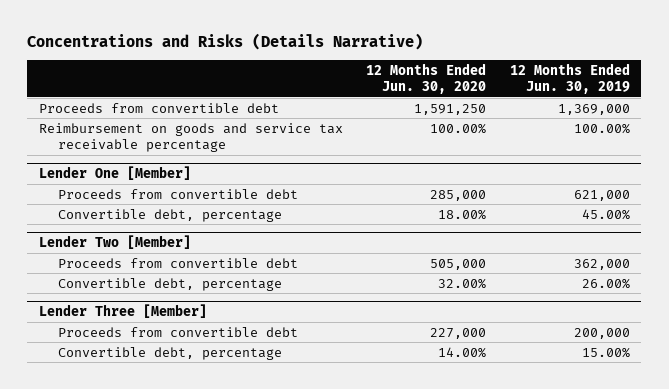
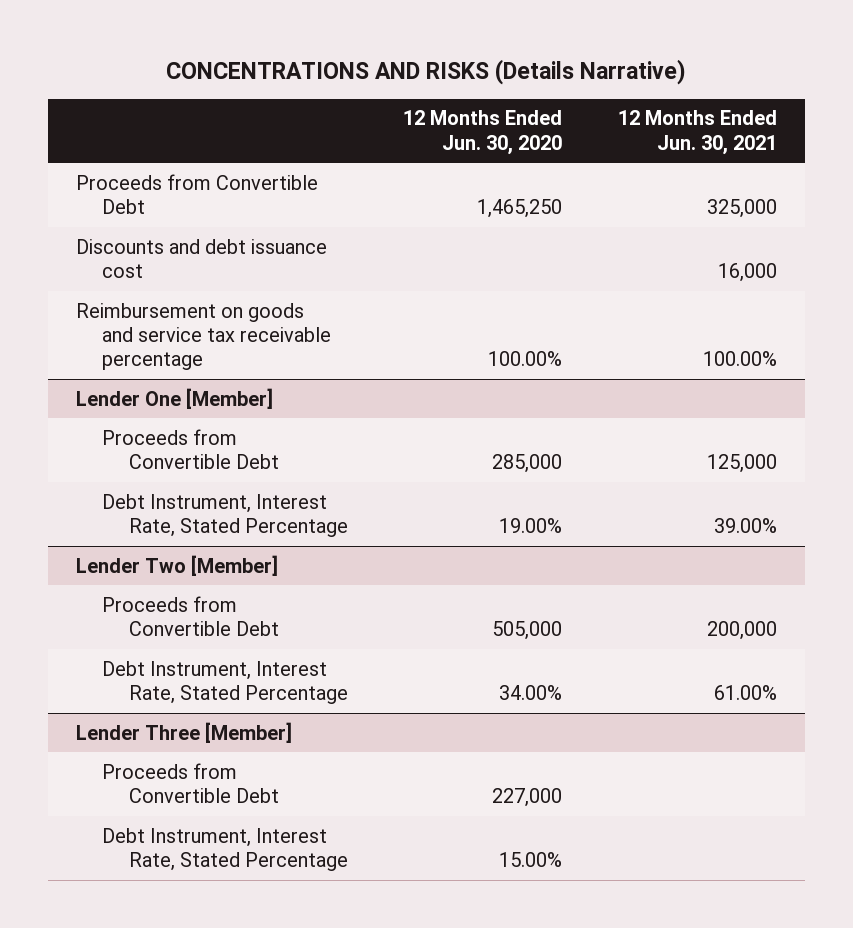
- Concentrations and Risks (Details Narrative)
+ CONCENTRATIONS AND RISKS (Details Narrative)
- | 12 Months Ended Jun. 30, 2020 | 12 Months Ended Jun. 30, 2019
+ | 12 Months Ended Jun. 30, 2020 | 12 Months Ended Jun. 30, 2021
- Proceeds from convertible debt | 1,591,250 | 1,369,000
+ Proceeds from Convertible Debt | 1,465,250 | 325,000
+ Discounts and debt issuance cost | | 16,000
@ Lender One [Member]
- Proceeds from convertible debt | 285,000 | 621,000
- Convertible debt, percentage | 18.00% | 45.00%
+ Proceeds from Convertible Debt | 285,000 | 125,000
+ Debt Instrument, Interest Rate, Stated Percentage | 19.00% | 39.00%
@ Lender Two [Member]
- Proceeds from convertible debt | 505,000 | 362,000
- Convertible debt, percentage | 32.00% | 26.00%
+ Proceeds from Convertible Debt | 505,000 | 200,000
+ Debt Instrument, Interest Rate, Stated Percentage | 34.00% | 61.00%
@ Lender Three [Member]
- Proceeds from convertible debt | 227,000 | 200,000
- Convertible debt, percentage | 14.00% | 15.00%
+ Proceeds from Convertible Debt | 227,000 |
+ Debt Instrument, Interest Rate, Stated Percentage | 15.00% |

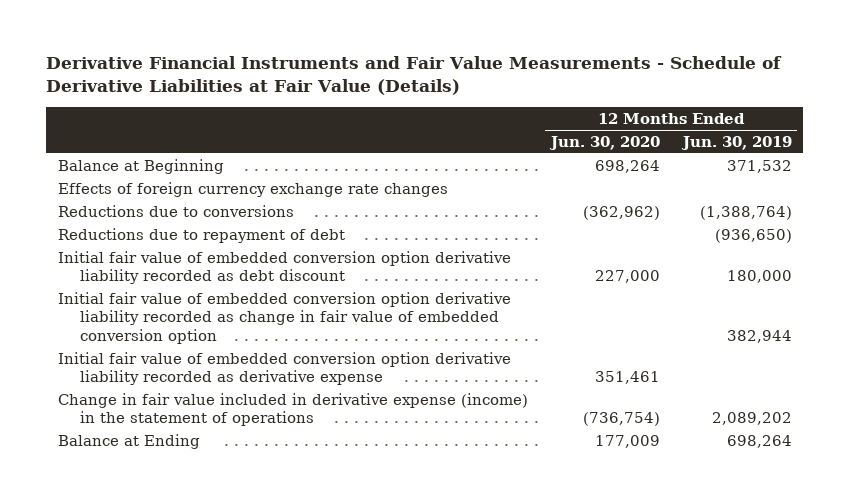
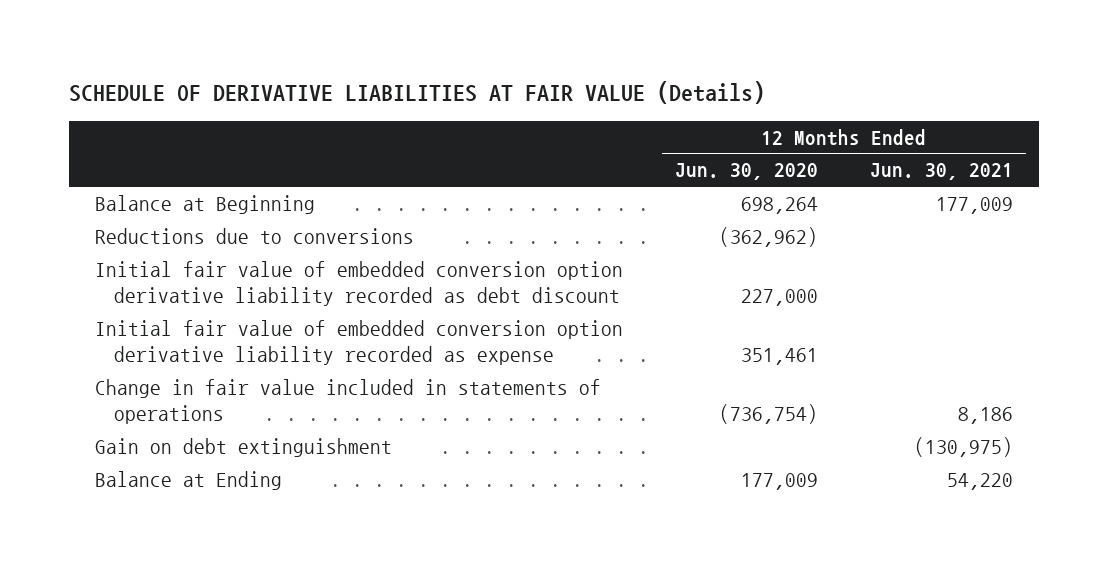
- Derivative Financial Instruments and Fair Value Measurements - Schedule of Derivative Liabilities at Fair Value (Details)
+ SCHEDULE OF DERIVATIVE LIABILITIES AT FAIR VALUE (Details)
- | 12 Months Ended Jun. 30, 2020 | 12 Months Ended Jun. 30, 2019
+ | 12 Months Ended Jun. 30, 2020 | 12 Months Ended Jun. 30, 2021
- Effects of foreign currency exchange rate changes
- Reductions due to repayment of debt | | (936,650)
- Initial fair value of embedded conversion option derivative liability recorded as change in fair value of embedded conversion option | | 382,944
- Initial fair value of embedded conversion option derivative liability recorded as derivative expense | 351,461 |
- Change in fair value included in derivative expense (income) in the statement of operations | (736,754) | 2,089,202
+ Initial fair value of embedded conversion option derivative liability recorded as expense | 351,461 |
+ Change in fair value included in statements of operations | (736,754) | 8,186
+ Gain on debt extinguishment | | (130,975)

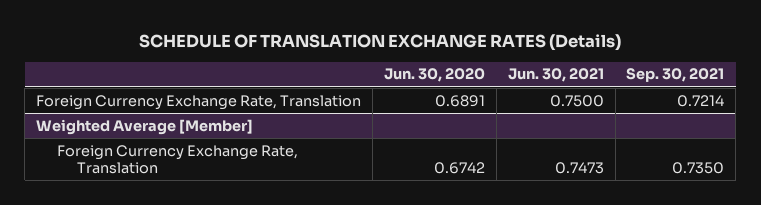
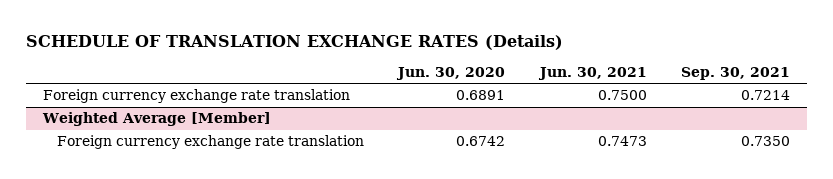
- Foreign Currency Exchange Rate, Translation | 0.6891 | 0.7500 | 0.7214
+ Foreign currency exchange rate translation | 0.6891 | 0.7500 | 0.7214
@ Weighted Average [Member]
- Foreign Currency Exchange Rate, Translation | 0.6742 | 0.7473 | 0.7350
+ Foreign currency exchange rate translation | 0.6742 | 0.7473 | 0.7350

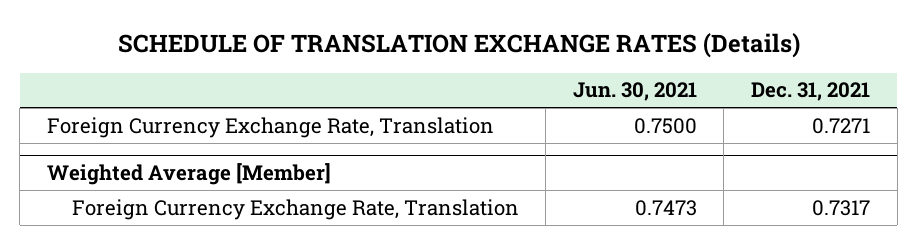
- | Jun. 30, 2020 | Jun. 30, 2021 | Sep. 30, 2021
+ | Jun. 30, 2021 | Dec. 31, 2021
- Foreign currency exchange rate translation | 0.6891 | 0.7500 | 0.7214
+ Foreign Currency Exchange Rate, Translation | 0.7500 | 0.7271
@ Weighted Average [Member]
- Foreign currency exchange rate translation | 0.6742 | 0.7473 | 0.7350
+ Foreign Currency Exchange Rate, Translation | 0.7473 | 0.7317

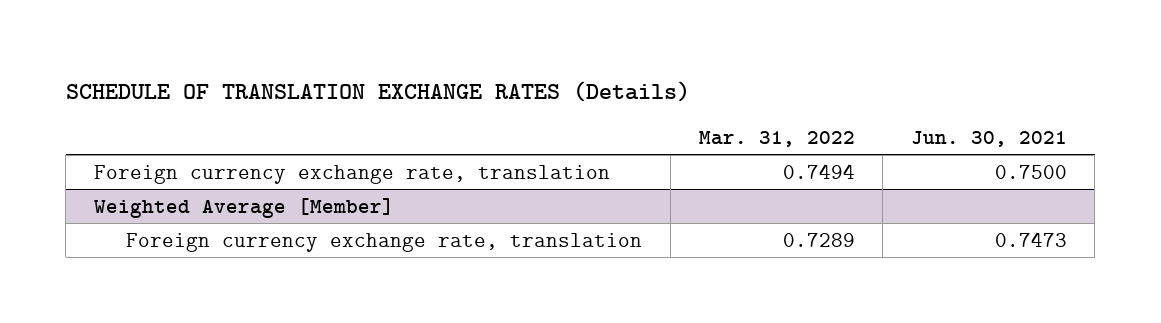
- | Jun. 30, 2021 | Dec. 31, 2021
+ | Mar. 31, 2022 | Jun. 30, 2021
- Foreign Currency Exchange Rate, Translation | 0.7500 | 0.7271
+ Foreign currency exchange rate, translation | 0.7494 | 0.7500
@ Weighted Average [Member]
- Foreign Currency Exchange Rate, Translation | 0.7473 | 0.7317
+ Foreign currency exchange rate, translation | 0.7289 | 0.7473

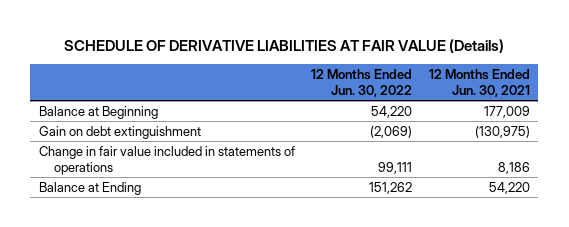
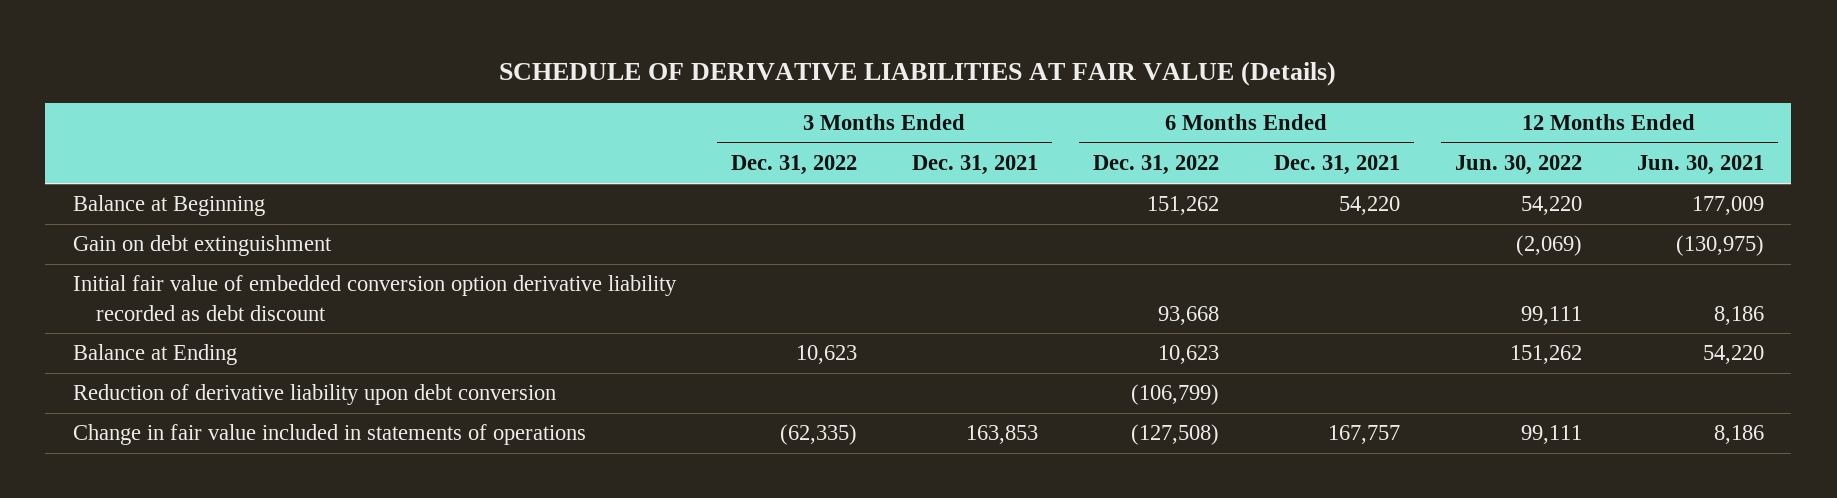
- | 12 Months Ended Jun. 30, 2022 | 12 Months Ended Jun. 30, 2021
+ | 3 Months Ended Dec. 31, 2022 | 3 Months Ended Dec. 31, 2021 | 6 Months Ended Dec. 31, 2022 | 6 Months Ended Dec. 31, 2021 | 12 Months Ended Jun. 30, 2022 | 12 Months Ended Jun. 30, 2021
+ Initial fair value of embedded conversion option derivative liability recorded as debt discount | | | 93,668 | | 99,111 | 8,186
+ Reduction of derivative liability upon debt conversion | | | (106,799) | | |
moved down: Change in fair value included in statements of operations | (62,335) | 163,853 | (127,508) | 167,757 | 99,111 | 8,186

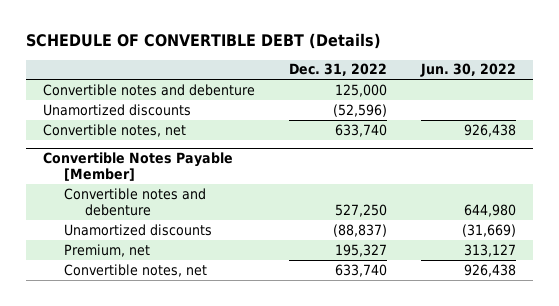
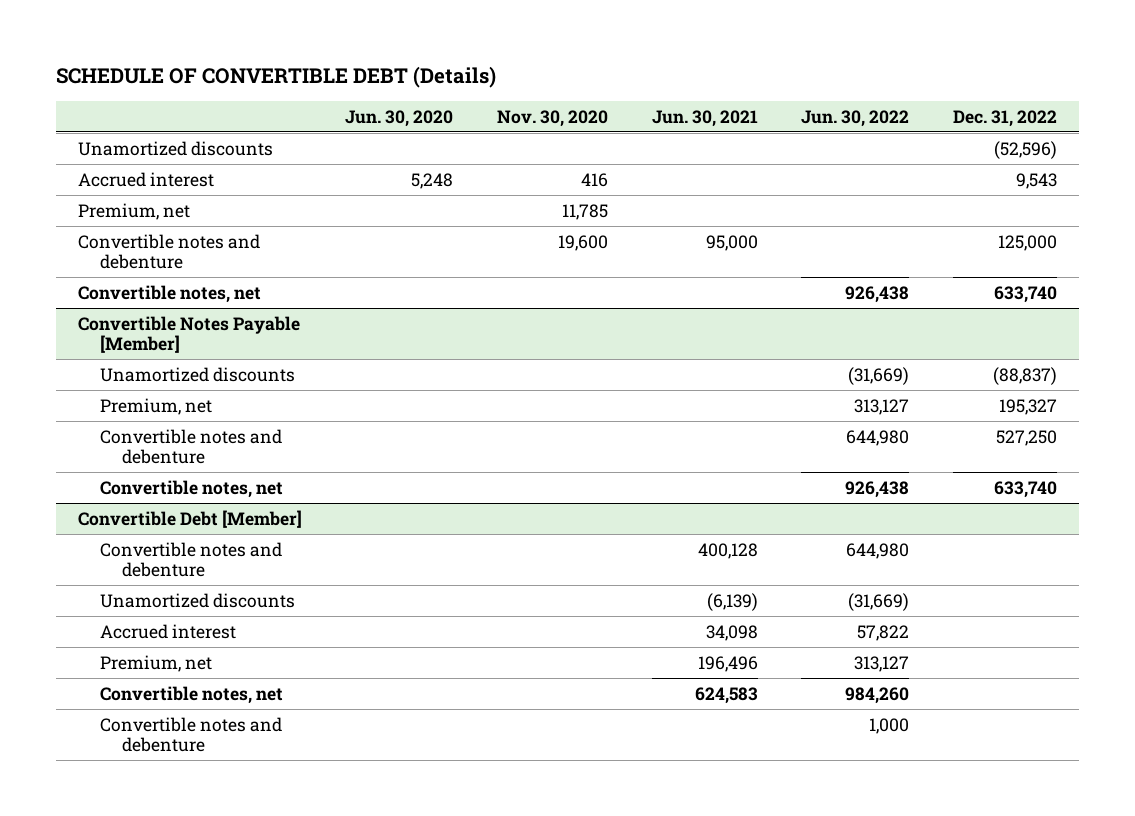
- | Dec. 31, 2022 | Jun. 30, 2022
+ | Jun. 30, 2020 | Nov. 30, 2020 | Jun. 30, 2021 | Jun. 30, 2022 | Dec. 31, 2022
+ Accrued interest | 5,248 | 416 | | | 9,543
+ Premium, net | | 11,785 | | |
moved down: Convertible notes and debenture | | 19,600 | 95,000 | | 125,000
@ Convertible Notes Payable [Member]
moved down: Convertible notes and debenture | | | | 644,980 | 527,250
+ Convertible Debt [Member]
+ Convertible notes and debenture | | | 400,128 | 644,980 |
+ Unamortized discounts | | | (6,139) | (31,669) |
+ Accrued interest | | | 34,098 | 57,822 |
+ Premium, net | | | 196,496 | 313,127 |
+ Convertible notes, net | | | 624,583 | 984,260 |
+ Convertible notes and debenture | | | | 1,000 |

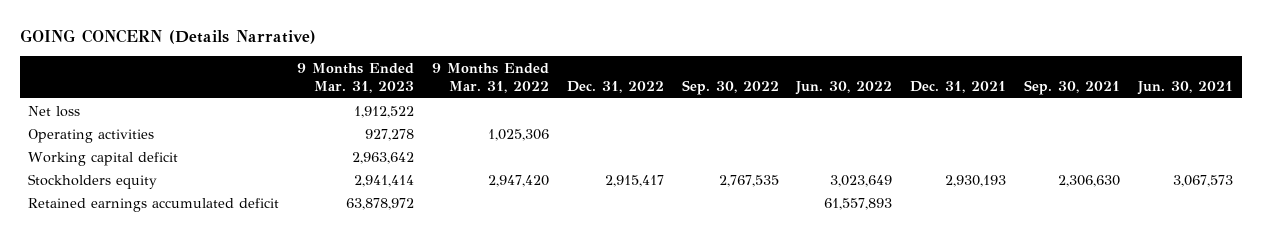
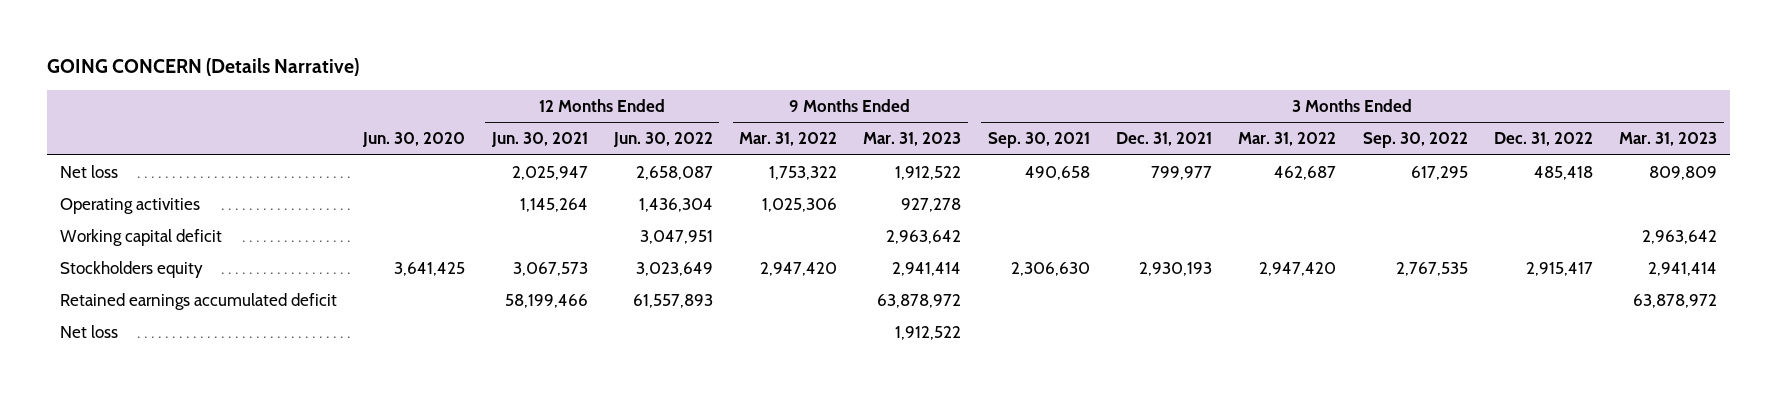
- | 9 Months Ended Mar. 31, 2023 | 9 Months Ended Mar. 31, 2022 | Dec. 31, 2022 | Sep. 30, 2022 | Jun. 30, 2022 | Dec. 31, 2021 | Sep. 30, 2021 | Jun. 30, 2021
+ | Jun. 30, 2020 | 12 Months Ended Jun. 30, 2021 | 12 Months Ended Jun. 30, 2022 | 9 Months Ended Mar. 31, 2022 | 9 Months Ended Mar. 31, 2023 | 3 Months Ended Sep. 30, 2021 | 3 Months Ended Dec. 31, 2021 | 3 Months Ended Mar. 31, 2022 | 3 Months Ended Sep. 30, 2022 | 3 Months Ended Dec. 31, 2022 | 3 Months Ended Mar. 31, 2023
+ Net loss | | 2,025,947 | 2,658,087 | 1,753,322 | 1,912,522 | 490,658 | 799,977 | 462,687 | 617,295 | 485,418 | 809,809
moved down: Net loss | | | | | 1,912,522 | | | | | |

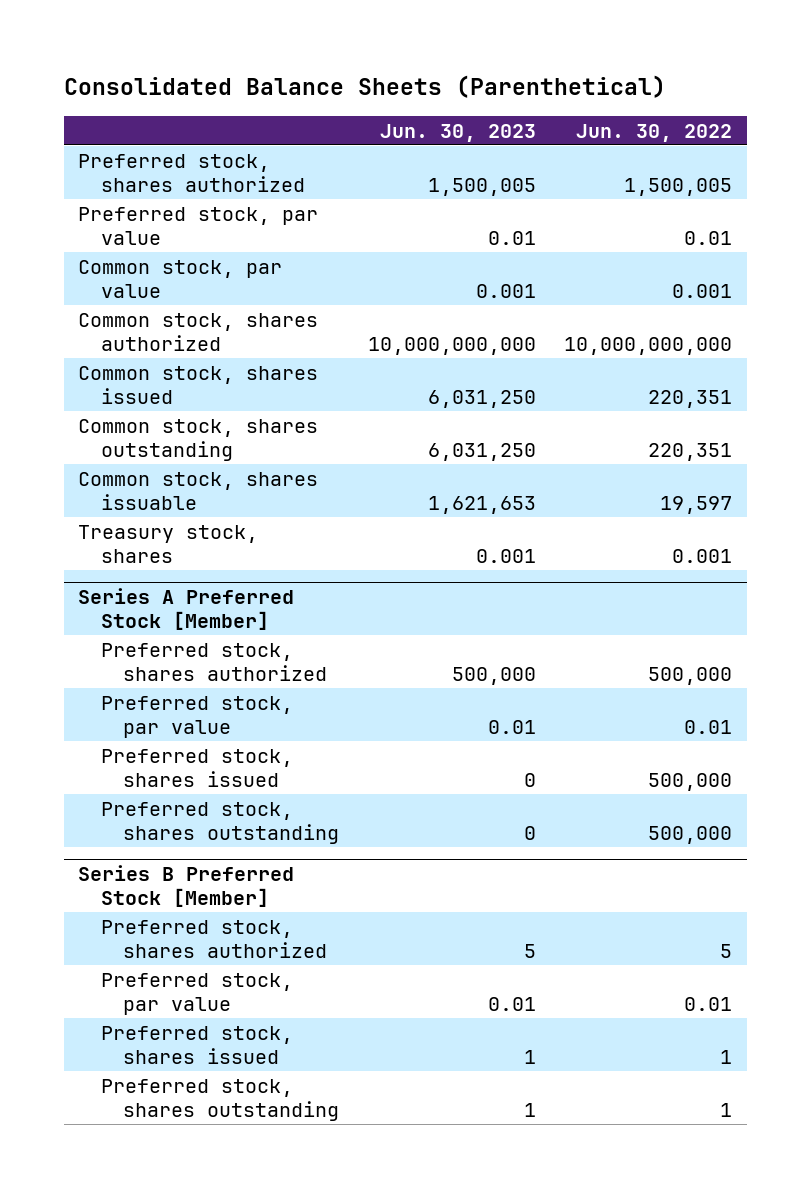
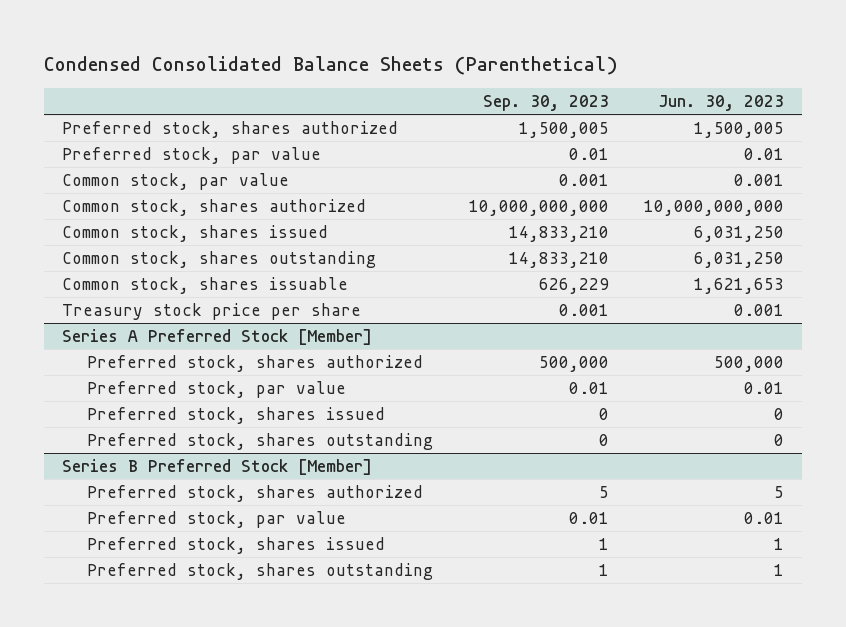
- Consolidated Balance Sheets (Parenthetical)
+ Condensed Consolidated Balance Sheets (Parenthetical)
- | Jun. 30, 2023 | Jun. 30, 2022
+ | Sep. 30, 2023 | Jun. 30, 2023
- Treasury stock, shares | 0.001 | 0.001
+ Treasury stock price per share | 0.001 | 0.001

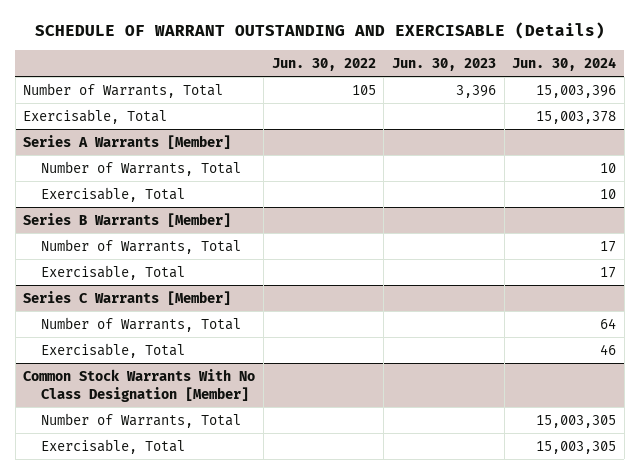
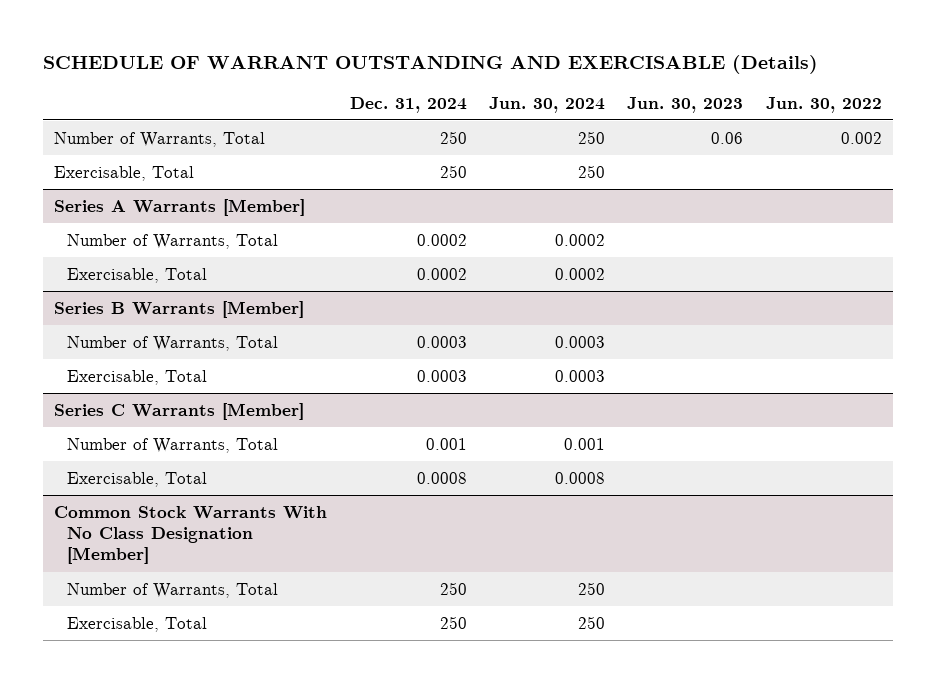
- | Jun. 30, 2022 | Jun. 30, 2023 | Jun. 30, 2024
+ | Dec. 31, 2024 | Jun. 30, 2024 | Jun. 30, 2023 | Jun. 30, 2022
- Number of Warrants, Total | 105 | 3,396 | 15,003,396
- Exercisable, Total | | | 15,003,378
+ Number of Warrants, Total | 250 | 250 | 0.06 | 0.002
+ Exercisable, Total | 250 | 250 | |
@ Series A Warrants [Member]
- Number of Warrants, Total | | | 10
- Exercisable, Total | | | 10
+ Number of Warrants, Total | 0.0002 | 0.0002 | |
+ Exercisable, Total | 0.0002 | 0.0002 | |
@ Series B Warrants [Member]
- Number of Warrants, Total | | | 17
- Exercisable, Total | | | 17
+ Number of Warrants, Total | 0.0003 | 0.0003 | |
+ Exercisable, Total | 0.0003 | 0.0003 | |
@ Series C Warrants [Member]
- Number of Warrants, Total | | | 64
- Exercisable, Total | | | 46
+ Number of Warrants, Total | 0.001 | 0.001 | |
+ Exercisable, Total | 0.0008 | 0.0008 | |
@ Common Stock Warrants With No Class Designation [Member]
- Number of Warrants, Total | | | 15,003,305
- Exercisable, Total | | | 15,003,305
+ Number of Warrants, Total | 250 | 250 | |
+ Exercisable, Total | 250 | 250 | |

